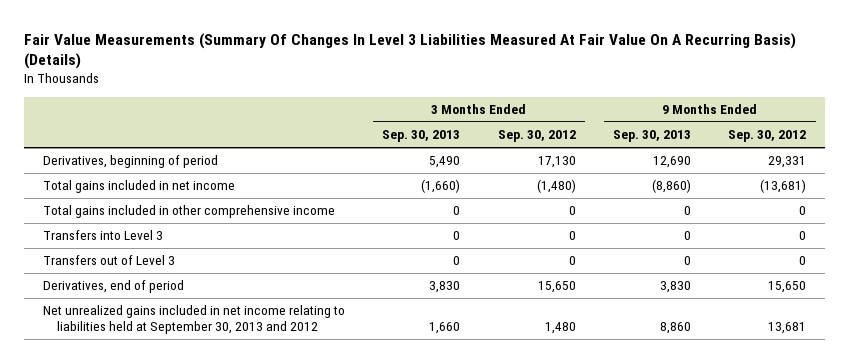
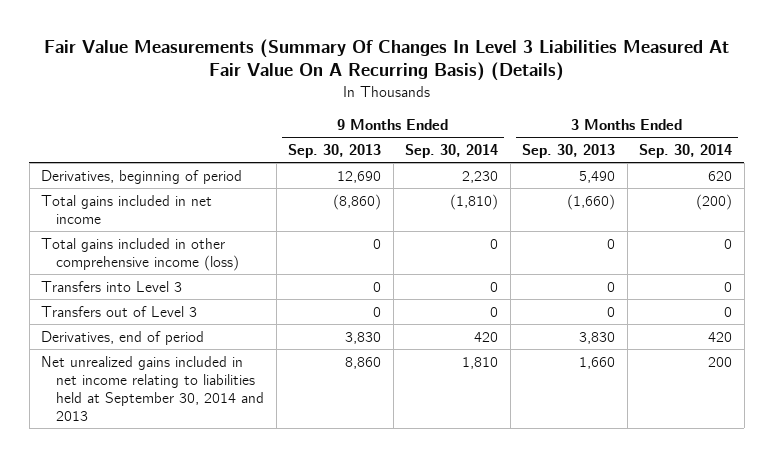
- | 3 Months Ended Sep. 30, 2013 | 3 Months Ended Sep. 30, 2012 | 9 Months Ended Sep. 30, 2013 | 9 Months Ended Sep. 30, 2012
+ | 9 Months Ended Sep. 30, 2013 | 9 Months Ended Sep. 30, 2014 | 3 Months Ended Sep. 30, 2013 | 3 Months Ended Sep. 30, 2014
- Total gains included in other comprehensive income | 0 | 0 | 0 | 0
+ Total gains included in other comprehensive income (loss) | 0 | 0 | 0 | 0
- Net unrealized gains included in net income relating to liabilities held at September 30, 2013 and 2012 | 1,660 | 1,480 | 8,860 | 13,681
+ Net unrealized gains included in net income relating to liabilities held at September 30, 2014 and 2013 | 8,860 | 1,810 | 1,660 | 200

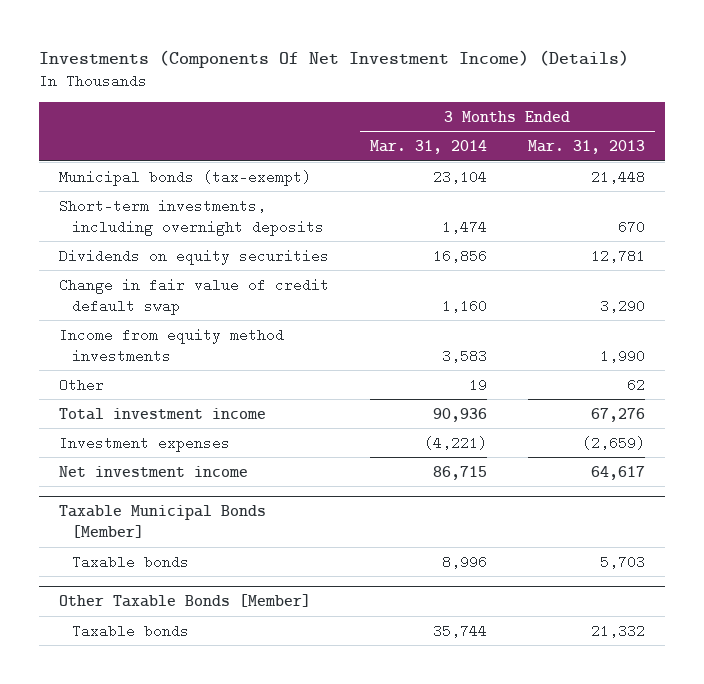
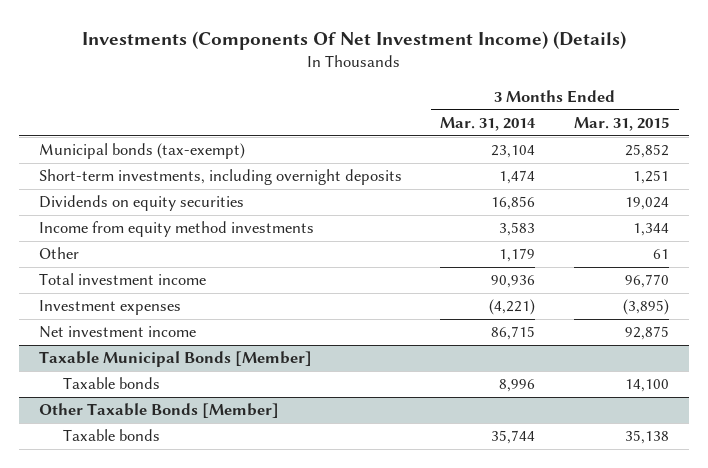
- | 3 Months Ended Mar. 31, 2014 | 3 Months Ended Mar. 31, 2013
+ | 3 Months Ended Mar. 31, 2014 | 3 Months Ended Mar. 31, 2015
- Change in fair value of credit default swap | 1,160 | 3,290
- Other | 19 | 62
+ Other | 1,179 | 61

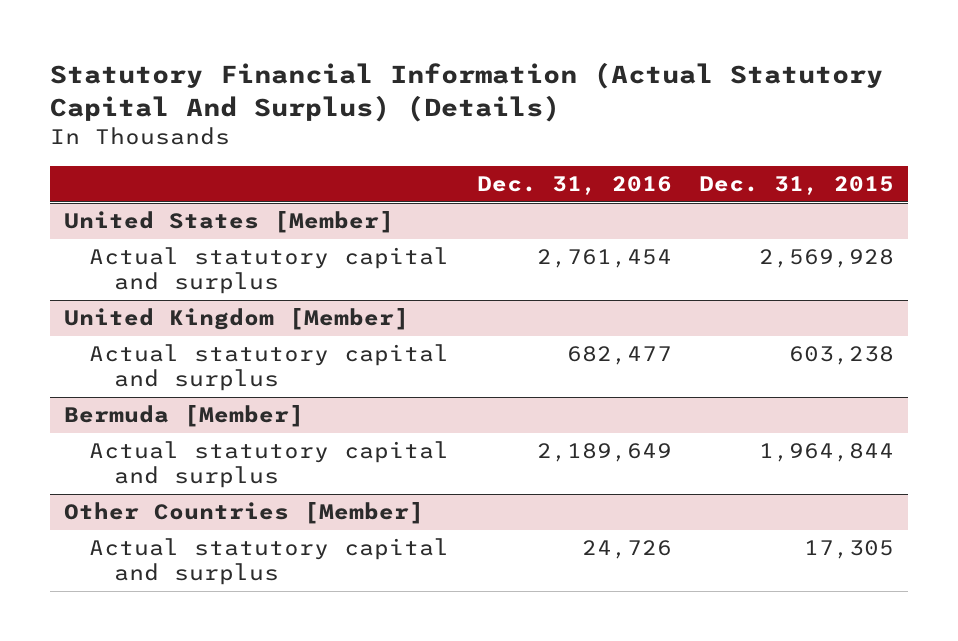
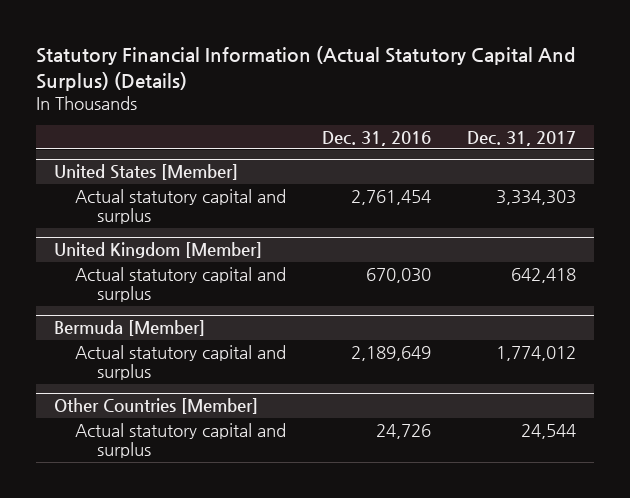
- | Dec. 31, 2016 | Dec. 31, 2015
+ | Dec. 31, 2016 | Dec. 31, 2017
@ United Kingdom [Member]
- Actual statutory capital and surplus | 682,477 | 603,238
+ Actual statutory capital and surplus | 670,030 | 642,418

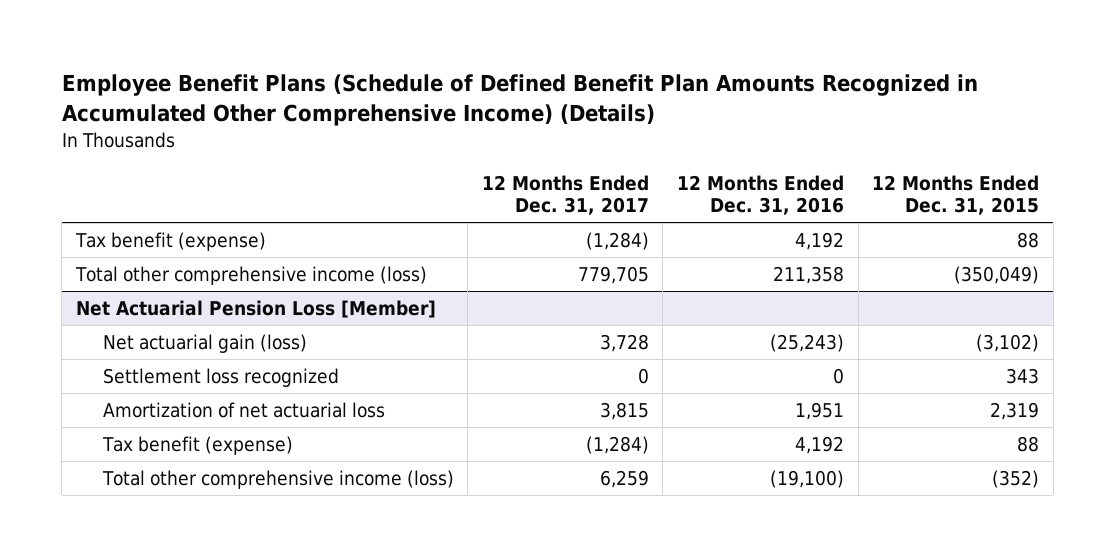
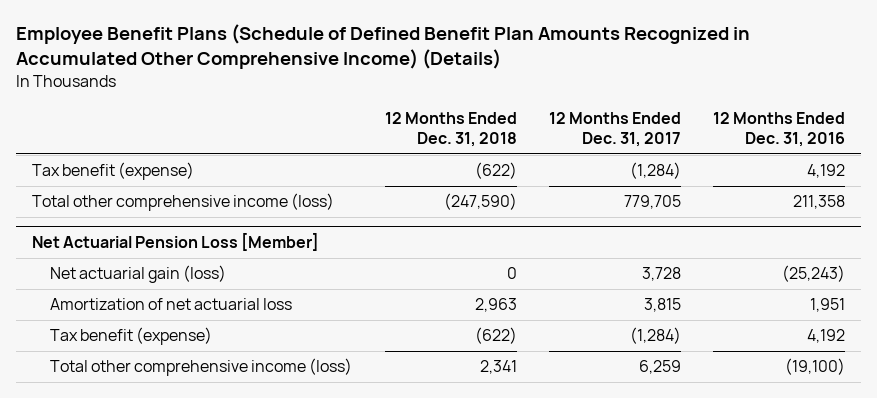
- | 12 Months Ended Dec. 31, 2017 | 12 Months Ended Dec. 31, 2016 | 12 Months Ended Dec. 31, 2015
+ | 12 Months Ended Dec. 31, 2018 | 12 Months Ended Dec. 31, 2017 | 12 Months Ended Dec. 31, 2016
@ Net Actuarial Pension Loss [Member]
- Settlement loss recognized | 0 | 0 | 343

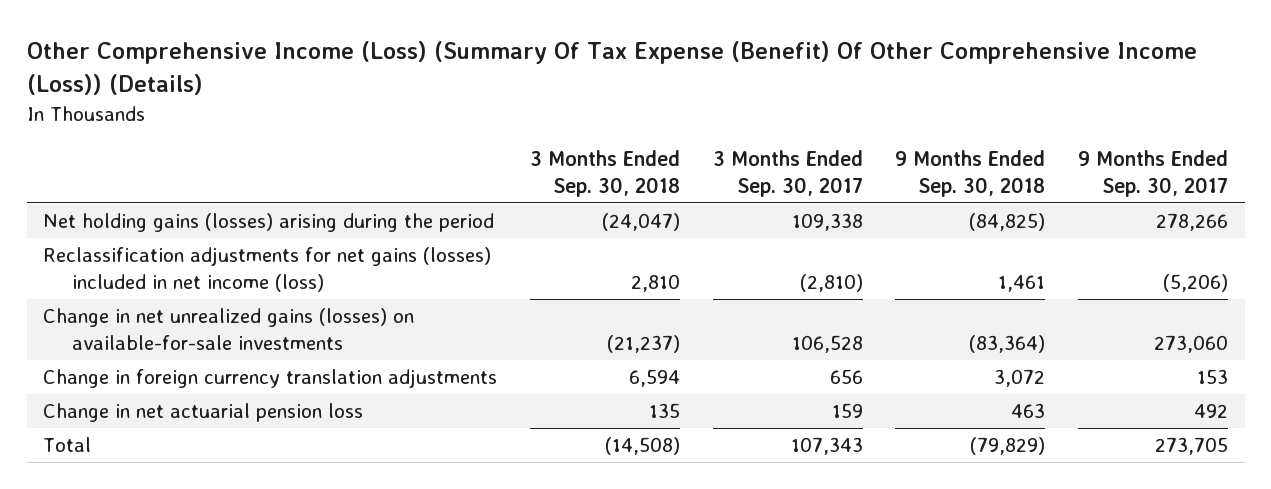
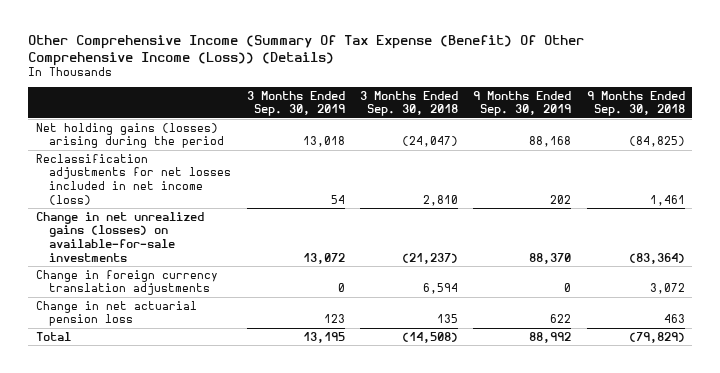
- Other Comprehensive Income (Loss) (Summary Of Tax Expense (Benefit) Of Other Comprehensive Income (Loss)) (Details)
+ Other Comprehensive Income (Summary Of Tax Expense (Benefit) Of Other Comprehensive Income (Loss)) (Details)
- | 3 Months Ended Sep. 30, 2018 | 3 Months Ended Sep. 30, 2017 | 9 Months Ended Sep. 30, 2018 | 9 Months Ended Sep. 30, 2017
+ | 3 Months Ended Sep. 30, 2019 | 3 Months Ended Sep. 30, 2018 | 9 Months Ended Sep. 30, 2019 | 9 Months Ended Sep. 30, 2018
- Reclassification adjustments for net gains (losses) included in net income (loss) | 2,810 | (2,810) | 1,461 | (5,206)
+ Reclassification adjustments for net losses included in net income (loss) | 54 | 2,810 | 202 | 1,461

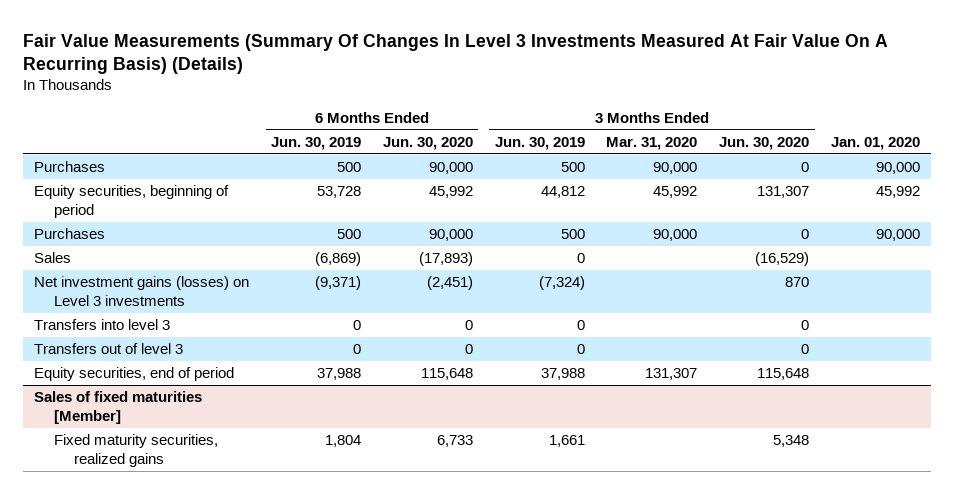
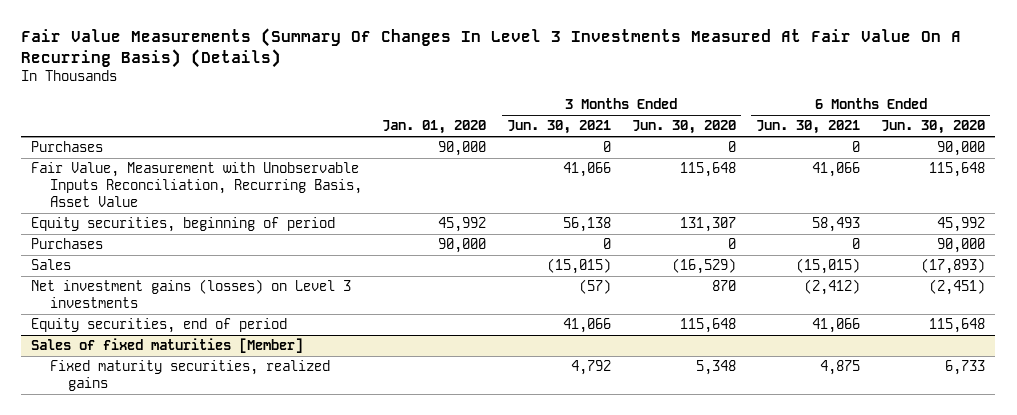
- | 6 Months Ended Jun. 30, 2019 | 6 Months Ended Jun. 30, 2020 | 3 Months Ended Jun. 30, 2019 | 3 Months Ended Mar. 31, 2020 | 3 Months Ended Jun. 30, 2020 | Jan. 01, 2020
+ | Jan. 01, 2020 | 3 Months Ended Jun. 30, 2021 | 3 Months Ended Jun. 30, 2020 | 6 Months Ended Jun. 30, 2021 | 6 Months Ended Jun. 30, 2020
+ Fair Value, Measurement with Unobservable Inputs Reconciliation, Recurring Basis, Asset Value | | 41,066 | 115,648 | 41,066 | 115,648
- Transfers into level 3 | 0 | 0 | 0 | | 0 |
- Transfers out of level 3 | 0 | 0 | 0 | | 0 |

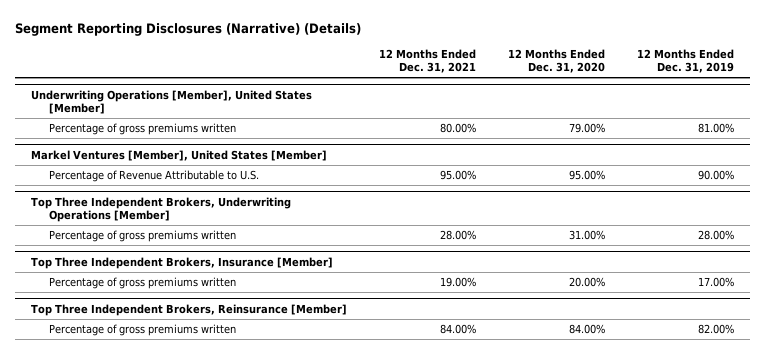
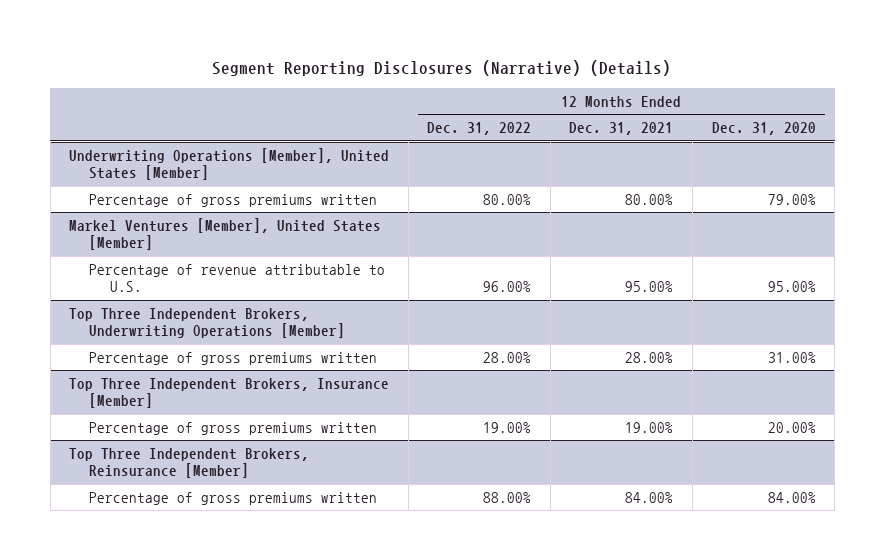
- | 12 Months Ended Dec. 31, 2021 | 12 Months Ended Dec. 31, 2020 | 12 Months Ended Dec. 31, 2019
+ | 12 Months Ended Dec. 31, 2022 | 12 Months Ended Dec. 31, 2021 | 12 Months Ended Dec. 31, 2020
@ Markel Ventures [Member], United States [Member]
- Percentage of Revenue Attributable to U.S. | 95.00% | 95.00% | 90.00%
+ Percentage of revenue attributable to U.S. | 96.00% | 95.00% | 95.00%

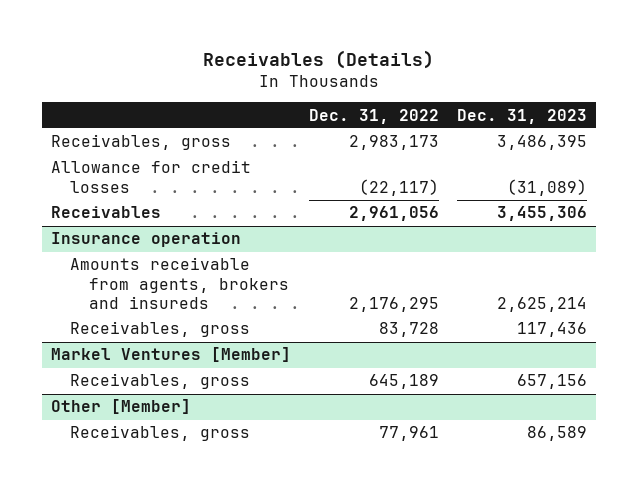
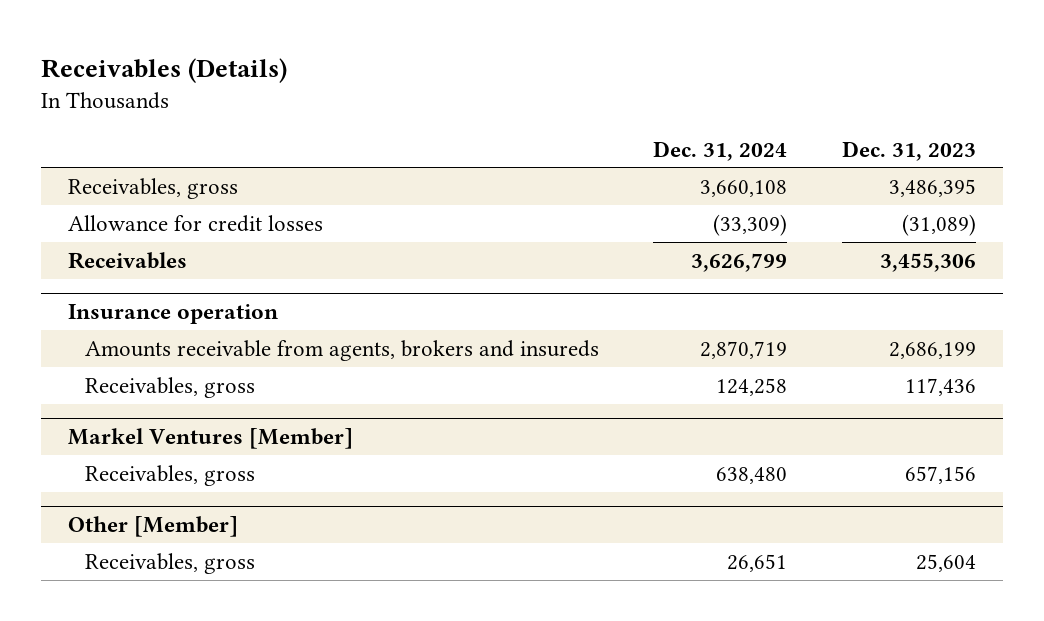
- | Dec. 31, 2022 | Dec. 31, 2023
+ | Dec. 31, 2024 | Dec. 31, 2023
@ Insurance operation
- Amounts receivable from agents, brokers and insureds | 2,176,295 | 2,625,214
+ Amounts receivable from agents, brokers and insureds | 2,870,719 | 2,686,199
@ Other [Member]
- Receivables, gross | 77,961 | 86,589
+ Receivables, gross | 26,651 | 25,604

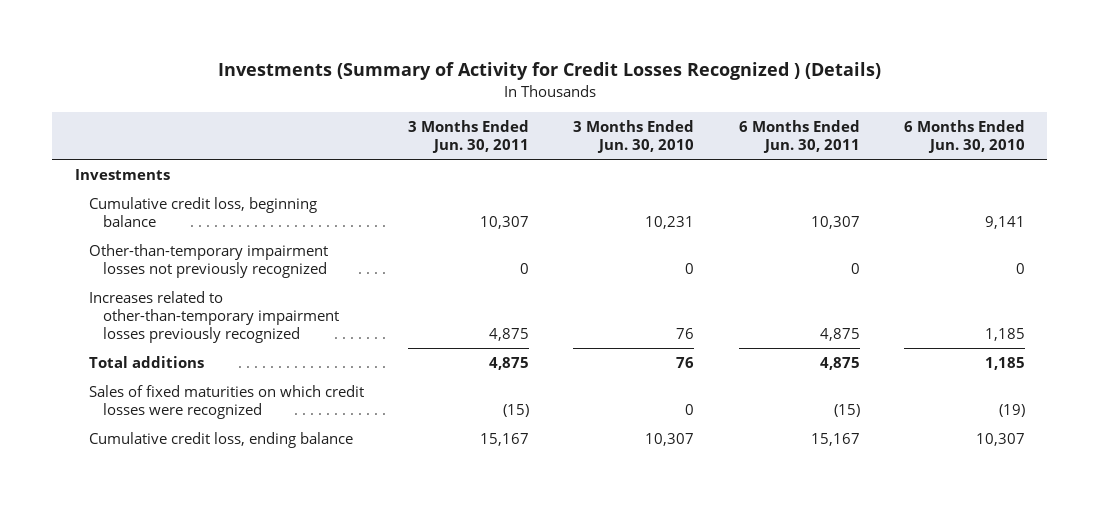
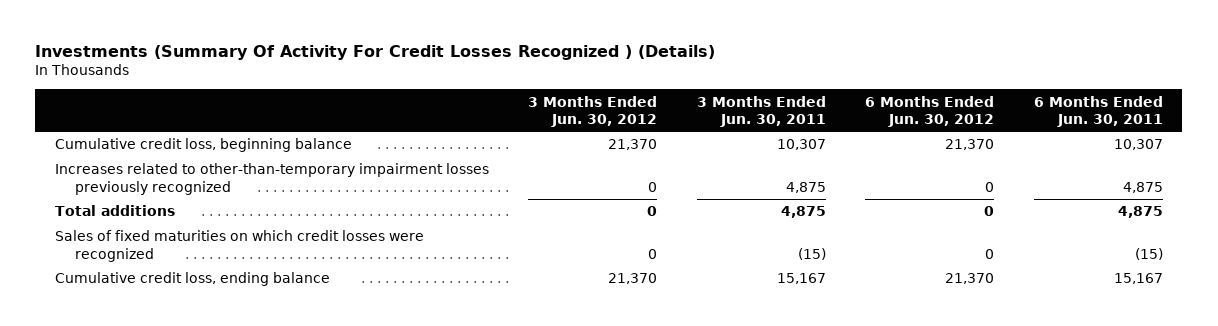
- Investments (Summary of Activity for Credit Losses Recognized ) (Details)
+ Investments (Summary Of Activity For Credit Losses Recognized ) (Details)
- | 3 Months Ended Jun. 30, 2011 | 3 Months Ended Jun. 30, 2010 | 6 Months Ended Jun. 30, 2011 | 6 Months Ended Jun. 30, 2010
+ | 3 Months Ended Jun. 30, 2012 | 3 Months Ended Jun. 30, 2011 | 6 Months Ended Jun. 30, 2012 | 6 Months Ended Jun. 30, 2011
- Investments
- Other-than-temporary impairment losses not previously recognized | 0 | 0 | 0 | 0

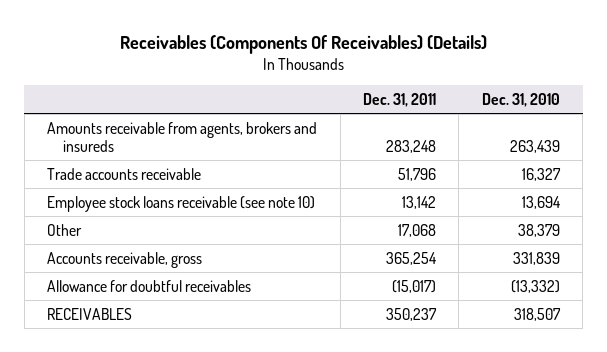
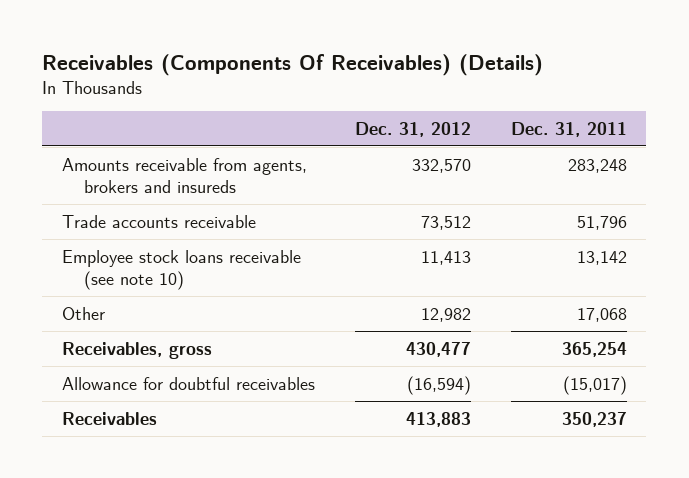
- | Dec. 31, 2011 | Dec. 31, 2010
+ | Dec. 31, 2012 | Dec. 31, 2011
- Accounts receivable, gross | 365,254 | 331,839
+ Receivables, gross | 430,477 | 365,254
- RECEIVABLES | 350,237 | 318,507
+ Receivables | 413,883 | 350,237

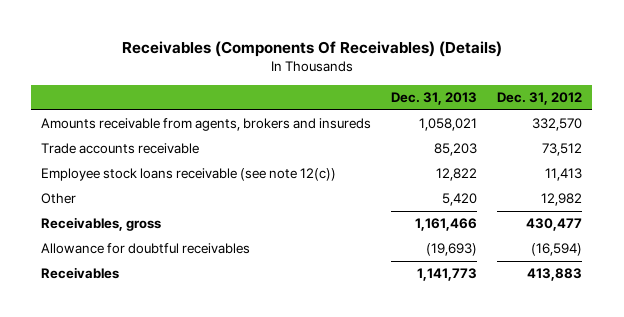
- | Dec. 31, 2012 | Dec. 31, 2011
+ | Dec. 31, 2013 | Dec. 31, 2012
- Employee stock loans receivable (see note 10) | 11,413 | 13,142
+ Employee stock loans receivable (see note 12(c)) | 12,822 | 11,413

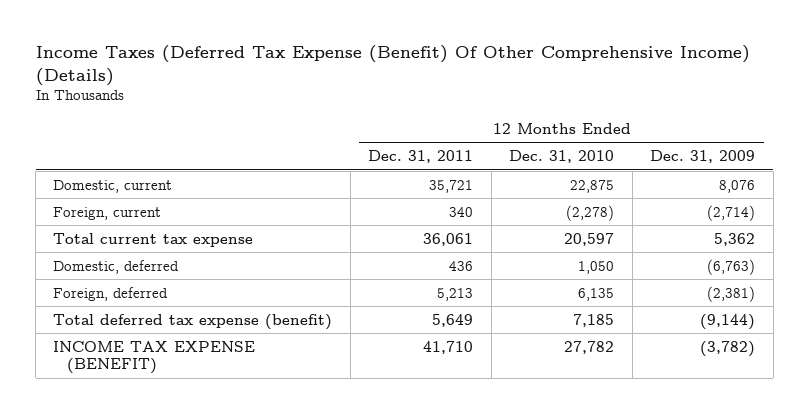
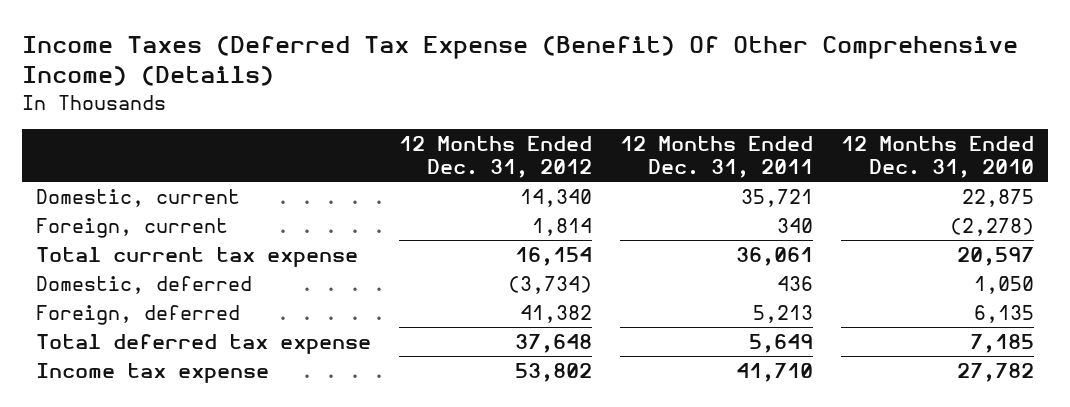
- | 12 Months Ended Dec. 31, 2011 | 12 Months Ended Dec. 31, 2010 | 12 Months Ended Dec. 31, 2009
+ | 12 Months Ended Dec. 31, 2012 | 12 Months Ended Dec. 31, 2011 | 12 Months Ended Dec. 31, 2010
- Total deferred tax expense (benefit) | 5,649 | 7,185 | (9,144)
- INCOME TAX EXPENSE (BENEFIT) | 41,710 | 27,782 | (3,782)
+ Total deferred tax expense | 37,648 | 5,649 | 7,185
+ Income tax expense | 53,802 | 41,710 | 27,782

